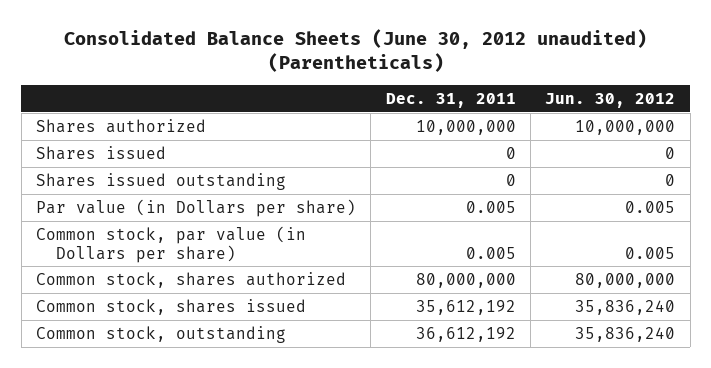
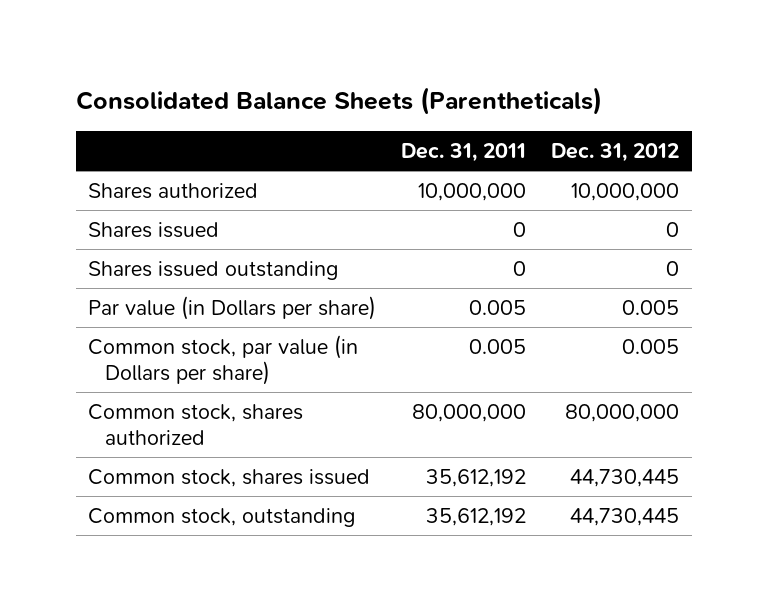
- Consolidated Balance Sheets (June 30, 2012 unaudited) (Parentheticals)
+ Consolidated Balance Sheets (Parentheticals)
- | Dec. 31, 2011 | Jun. 30, 2012
+ | Dec. 31, 2011 | Dec. 31, 2012
- Common stock, outstanding | 36,612,192 | 35,836,240
+ Common stock, outstanding | 35,612,192 | 44,730,445

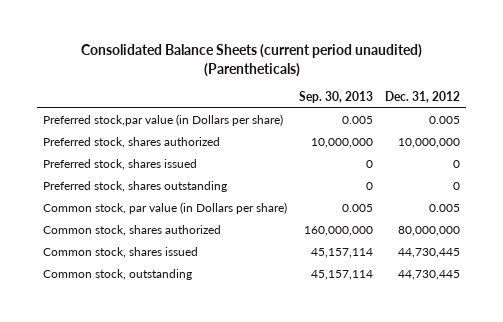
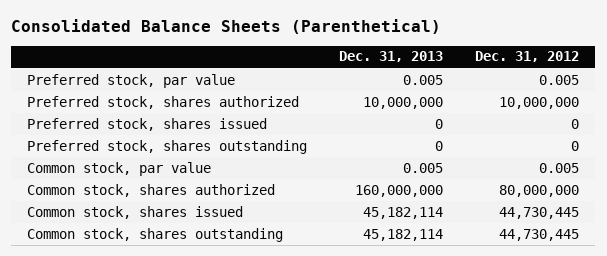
- Consolidated Balance Sheets (current period unaudited) (Parentheticals)
+ Consolidated Balance Sheets (Parenthetical)
- | Sep. 30, 2013 | Dec. 31, 2012
+ | Dec. 31, 2013 | Dec. 31, 2012
- Preferred stock,par value (in Dollars per share) | 0.005 | 0.005
+ Preferred stock, par value | 0.005 | 0.005
- Common stock, par value (in Dollars per share) | 0.005 | 0.005
+ Common stock, par value | 0.005 | 0.005
- Common stock, outstanding | 45,157,114 | 44,730,445
+ Common stock, shares outstanding | 45,182,114 | 44,730,445

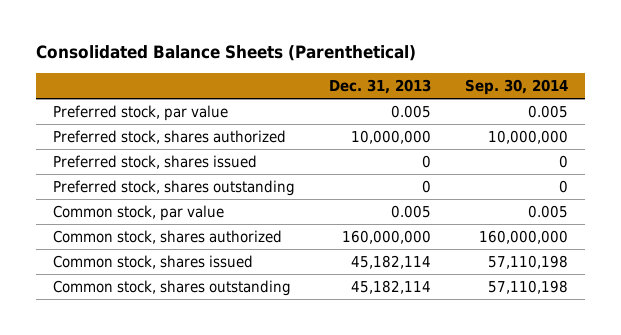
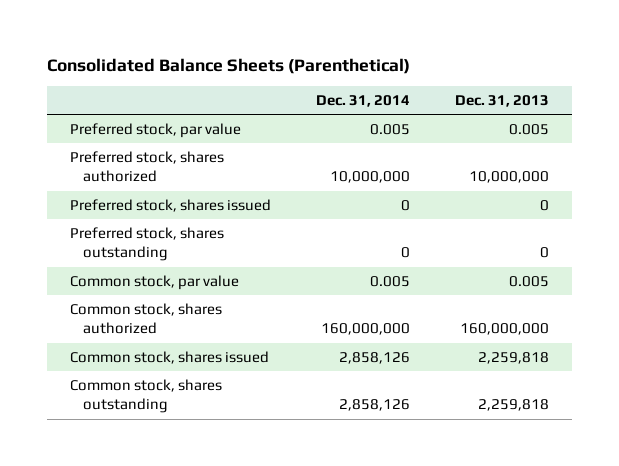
- | Dec. 31, 2013 | Sep. 30, 2014
+ | Dec. 31, 2014 | Dec. 31, 2013
- Common stock, shares issued | 45,182,114 | 57,110,198
- Common stock, shares outstanding | 45,182,114 | 57,110,198
+ Common stock, shares issued | 2,858,126 | 2,259,818
+ Common stock, shares outstanding | 2,858,126 | 2,259,818

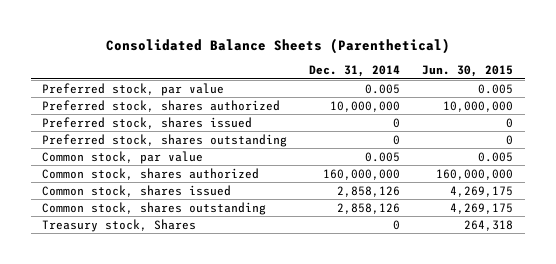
- | Dec. 31, 2014 | Dec. 31, 2013
+ | Dec. 31, 2014 | Jun. 30, 2015
+ Treasury stock, Shares | 0 | 264,318

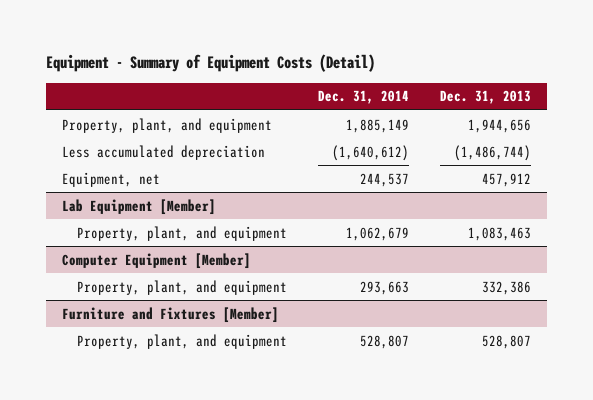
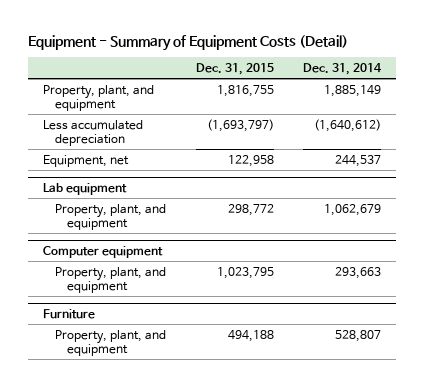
- | Dec. 31, 2014 | Dec. 31, 2013
+ | Dec. 31, 2015 | Dec. 31, 2014
- Lab Equipment [Member]
+ Lab equipment
- Computer Equipment [Member]
+ Computer equipment
- Furniture and Fixtures [Member]
+ Furniture

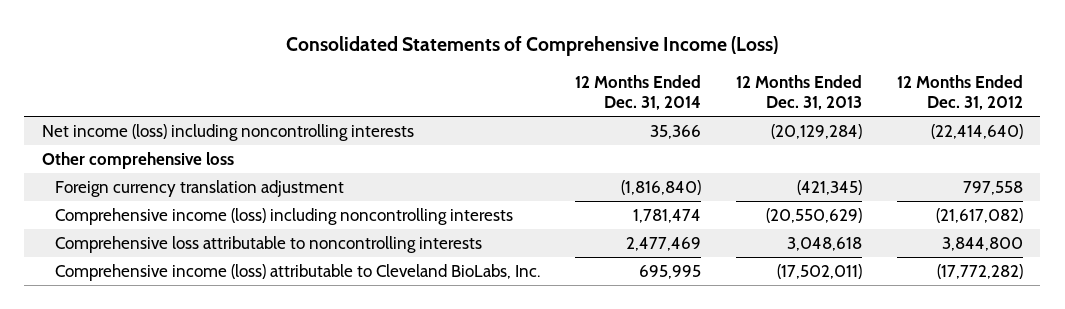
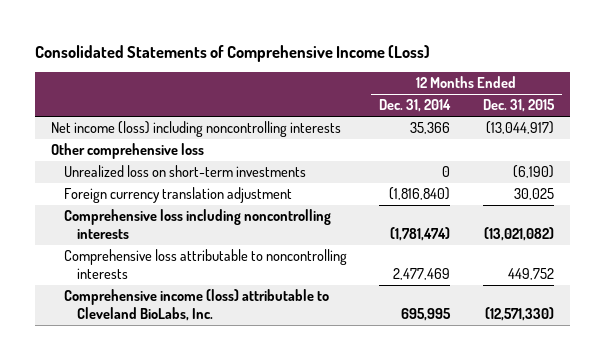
- | 12 Months Ended Dec. 31, 2014 | 12 Months Ended Dec. 31, 2013 | 12 Months Ended Dec. 31, 2012
+ | 12 Months Ended Dec. 31, 2014 | 12 Months Ended Dec. 31, 2015
+ Unrealized loss on short-term investments | 0 | (6,190)
- Comprehensive income (loss) including noncontrolling interests | 1,781,474 | (20,550,629) | (21,617,082)
+ Comprehensive loss including noncontrolling interests | (1,781,474) | (13,021,082)

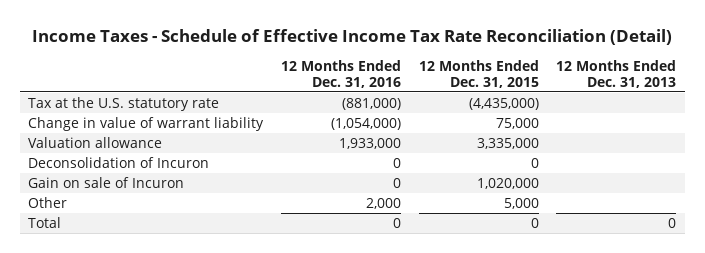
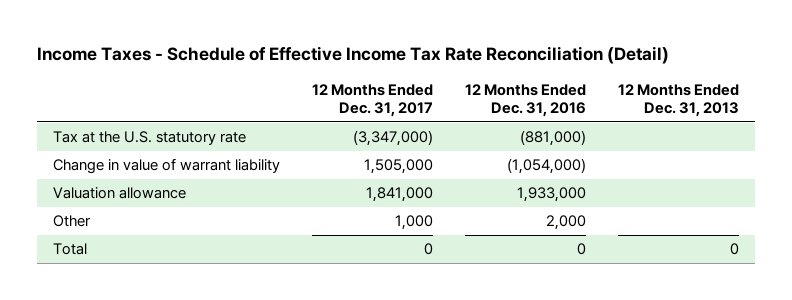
- | 12 Months Ended Dec. 31, 2016 | 12 Months Ended Dec. 31, 2015 | 12 Months Ended Dec. 31, 2013
+ | 12 Months Ended Dec. 31, 2017 | 12 Months Ended Dec. 31, 2016 | 12 Months Ended Dec. 31, 2013
- Deconsolidation of Incuron | 0 | 0 |
- Gain on sale of Incuron | 0 | 1,020,000 |

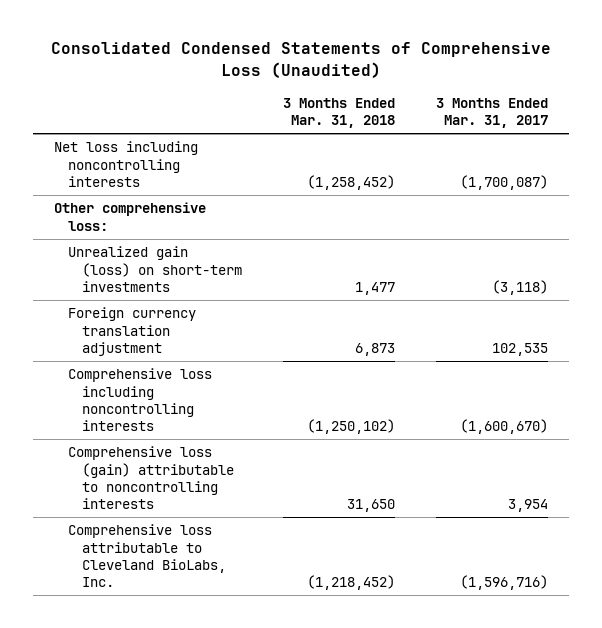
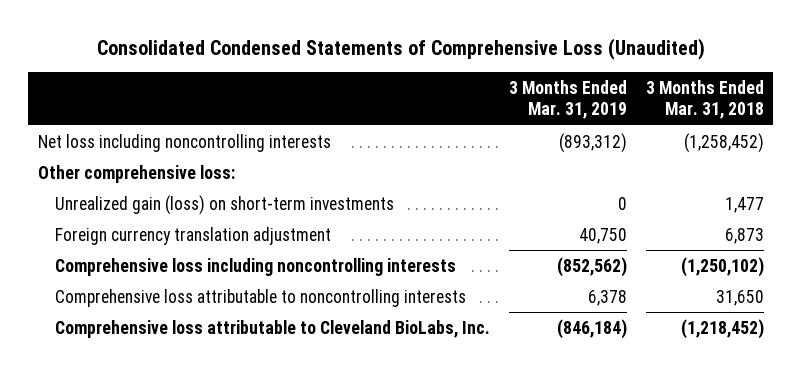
- | 3 Months Ended Mar. 31, 2018 | 3 Months Ended Mar. 31, 2017
+ | 3 Months Ended Mar. 31, 2019 | 3 Months Ended Mar. 31, 2018
- Comprehensive loss (gain) attributable to noncontrolling interests | 31,650 | 3,954
+ Comprehensive loss attributable to noncontrolling interests | 6,378 | 31,650

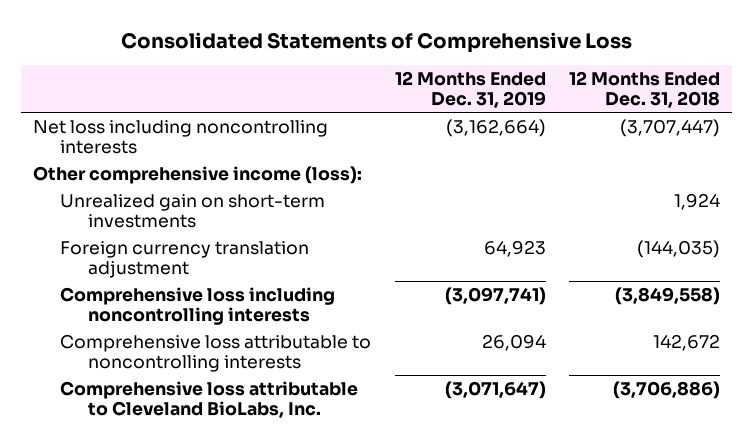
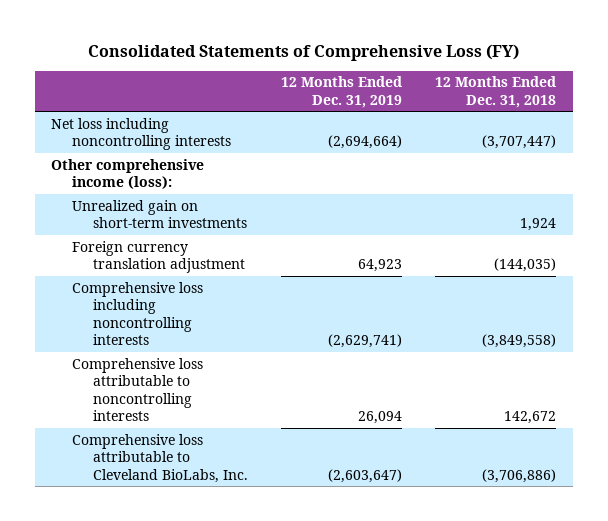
- Consolidated Statements of Comprehensive Loss
+ Consolidated Statements of Comprehensive Loss (FY)
- Net loss including noncontrolling interests | (3,162,664) | (3,707,447)
+ Net loss including noncontrolling interests | (2,694,664) | (3,707,447)
- Comprehensive loss including noncontrolling interests | (3,097,741) | (3,849,558)
+ Comprehensive loss including noncontrolling interests | (2,629,741) | (3,849,558)
- Comprehensive loss attributable to Cleveland BioLabs, Inc. | (3,071,647) | (3,706,886)
+ Comprehensive loss attributable to Cleveland BioLabs, Inc. | (2,603,647) | (3,706,886)

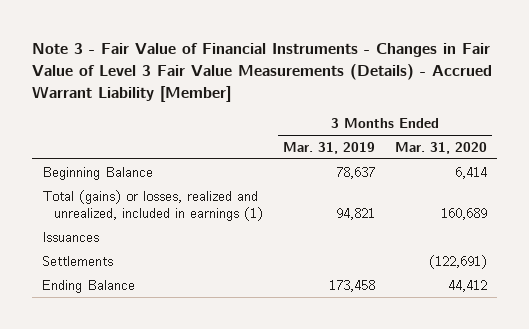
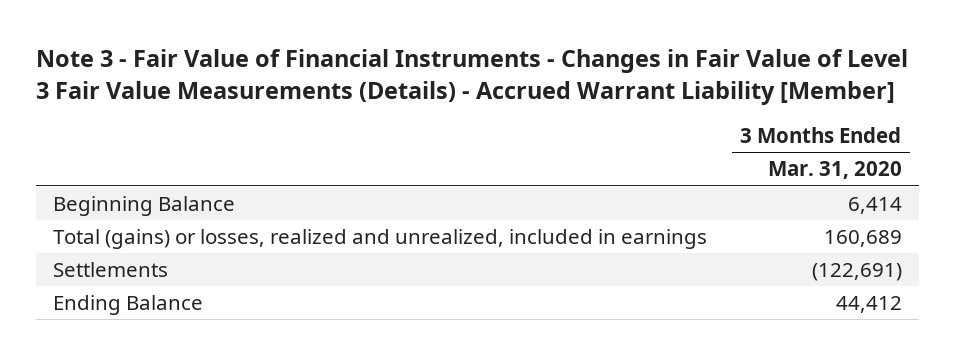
- | 3 Months Ended Mar. 31, 2019 | 3 Months Ended Mar. 31, 2020
+ | 3 Months Ended Mar. 31, 2020
- Total (gains) or losses, realized and unrealized, included in earnings (1) | 94,821 | 160,689
- Issuances
+ Total (gains) or losses, realized and unrealized, included in earnings | 160,689

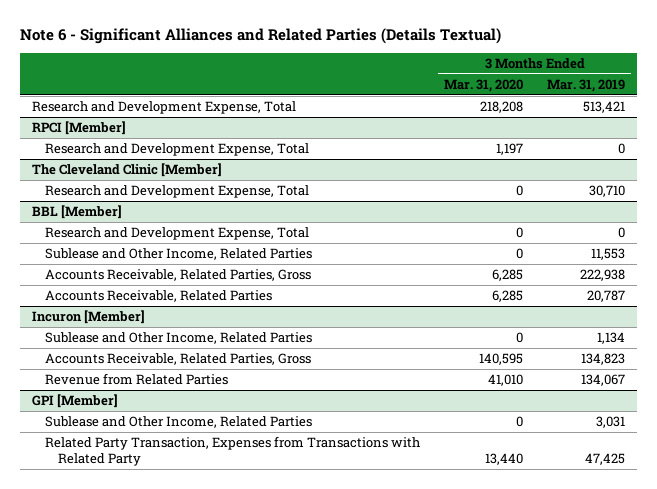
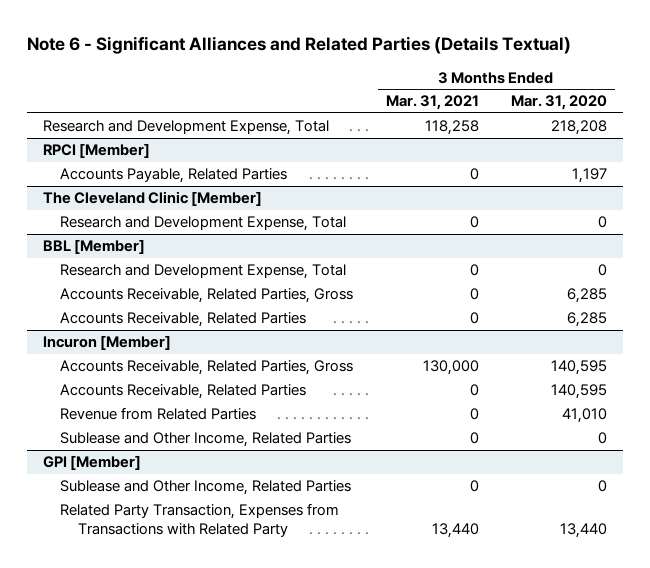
- | 3 Months Ended Mar. 31, 2020 | 3 Months Ended Mar. 31, 2019
+ | 3 Months Ended Mar. 31, 2021 | 3 Months Ended Mar. 31, 2020
@ RPCI [Member]
- Research and Development Expense, Total | 1,197 | 0
+ Accounts Payable, Related Parties | 0 | 1,197
@ BBL [Member]
- Sublease and Other Income, Related Parties | 0 | 11,553
@ Incuron [Member]
+ Accounts Receivable, Related Parties | 0 | 140,595
moved down: Sublease and Other Income, Related Parties | 0 | 0

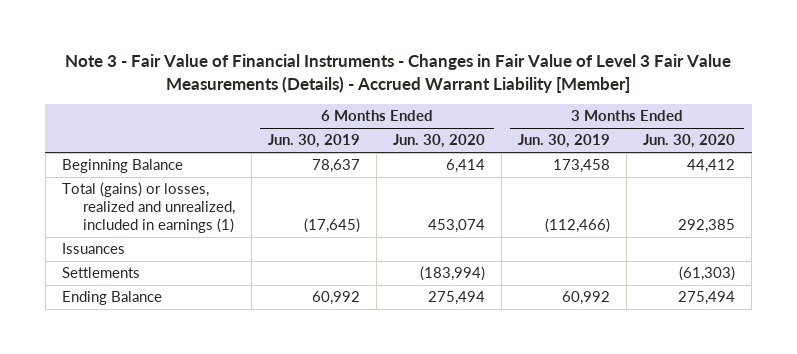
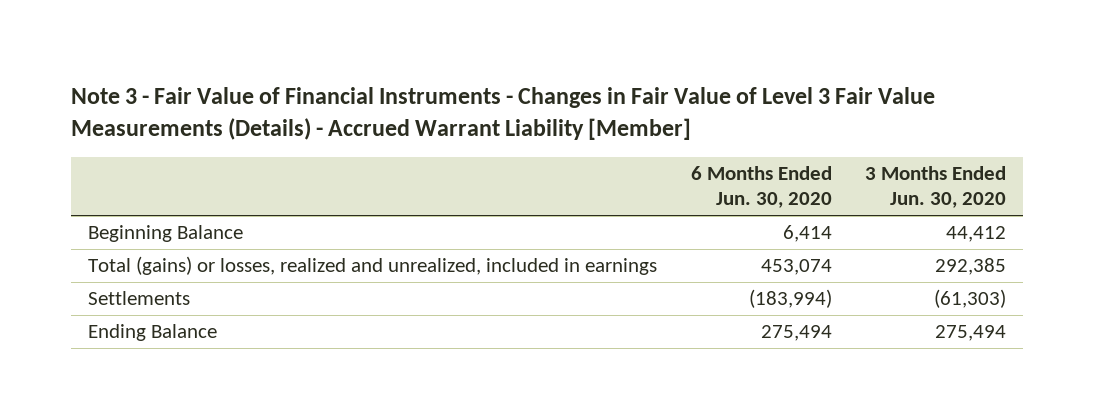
- | 6 Months Ended Jun. 30, 2019 | 6 Months Ended Jun. 30, 2020 | 3 Months Ended Jun. 30, 2019 | 3 Months Ended Jun. 30, 2020
+ | 6 Months Ended Jun. 30, 2020 | 3 Months Ended Jun. 30, 2020
- Total (gains) or losses, realized and unrealized, included in earnings (1) | (17,645) | 453,074 | (112,466) | 292,385
- Issuances
+ Total (gains) or losses, realized and unrealized, included in earnings | 453,074 | 292,385

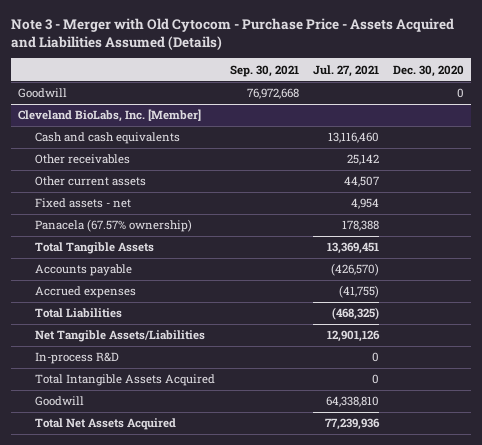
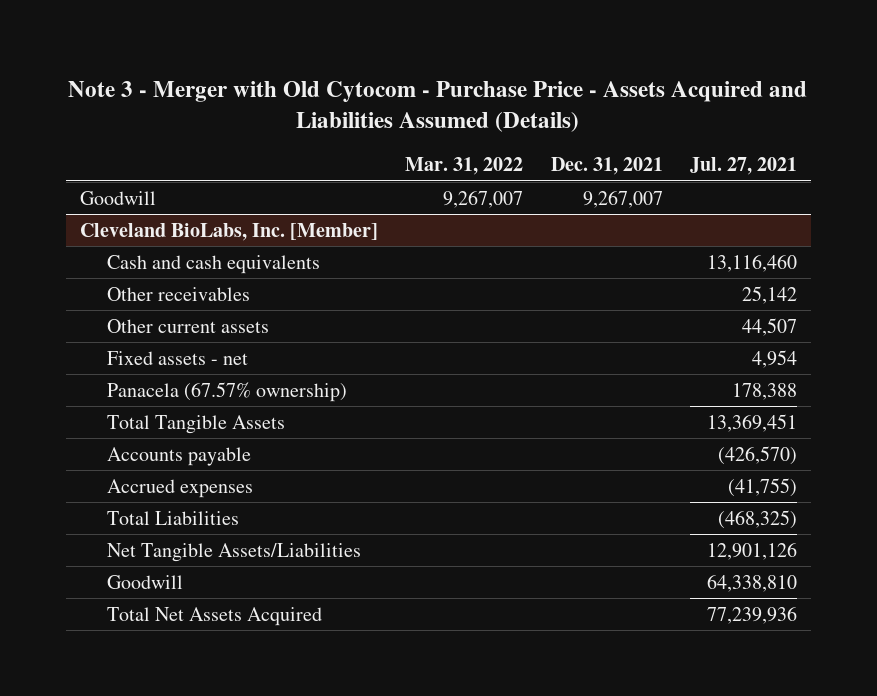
- | Sep. 30, 2021 | Jul. 27, 2021 | Dec. 30, 2020
+ | Mar. 31, 2022 | Dec. 31, 2021 | Jul. 27, 2021
@ Cleveland BioLabs, Inc. [Member]
- In-process R&D | | 0 |
- Total Intangible Assets Acquired | | 0 |

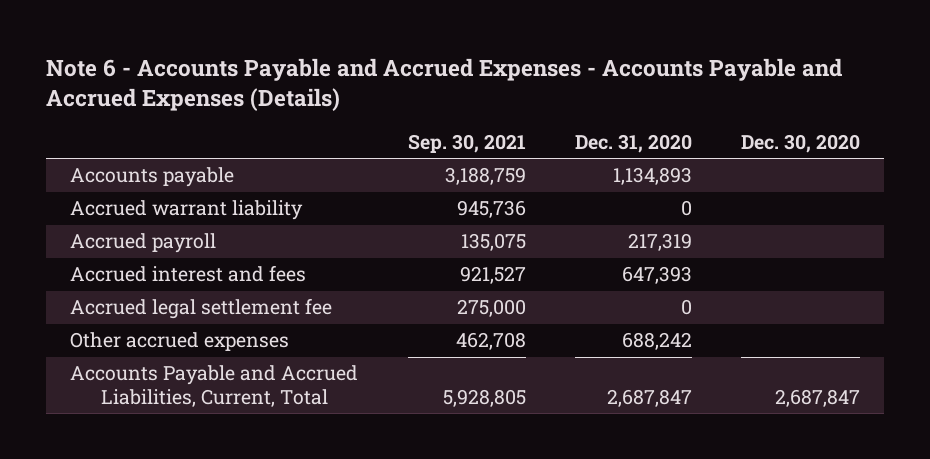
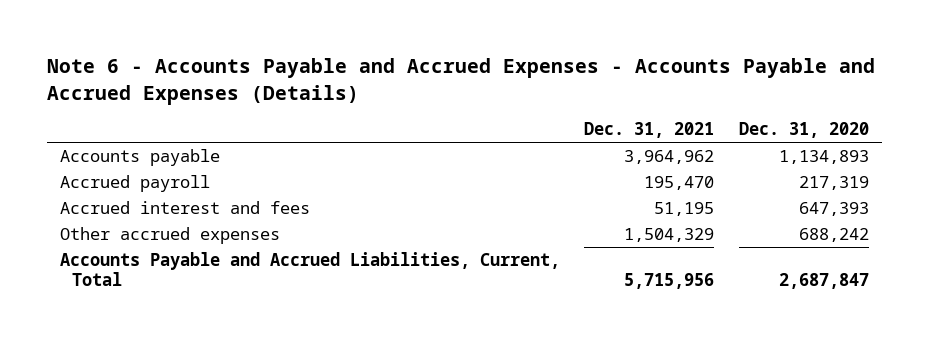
- | Sep. 30, 2021 | Dec. 31, 2020 | Dec. 30, 2020
+ | Dec. 31, 2021 | Dec. 31, 2020
- Accrued warrant liability | 945,736 | 0 |
- Accrued legal settlement fee | 275,000 | 0 |

